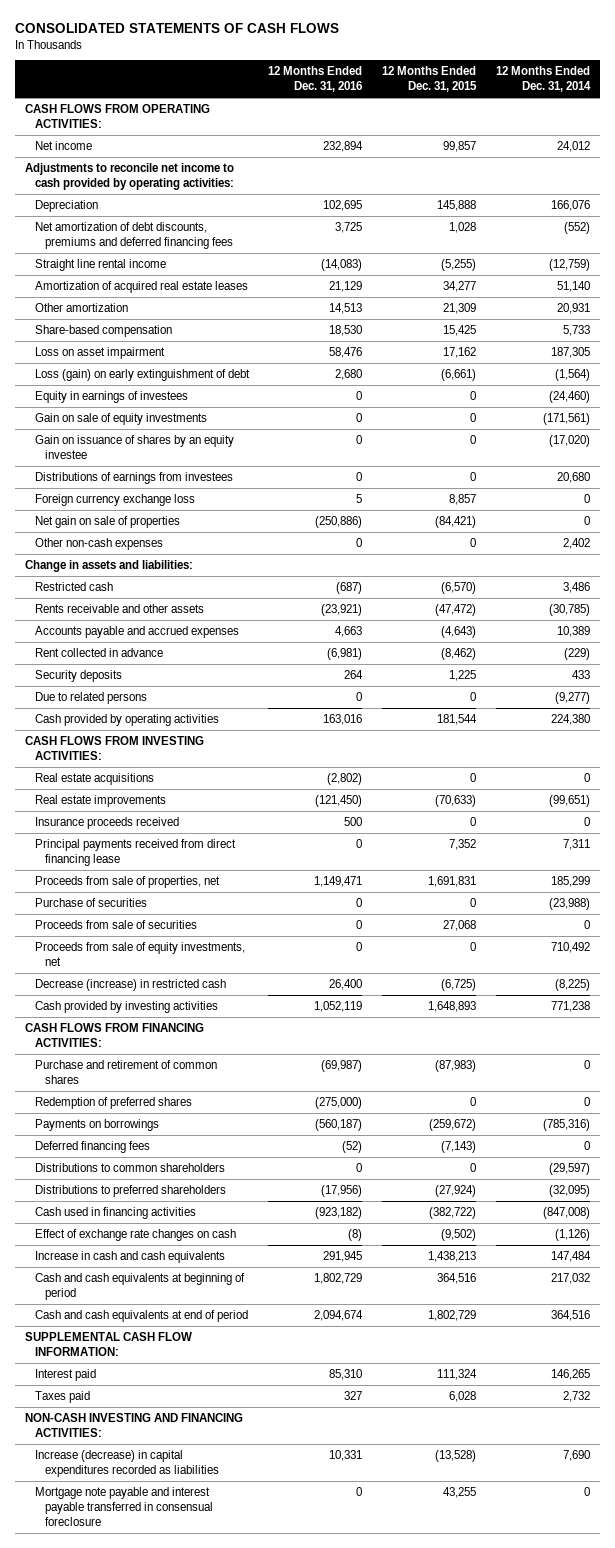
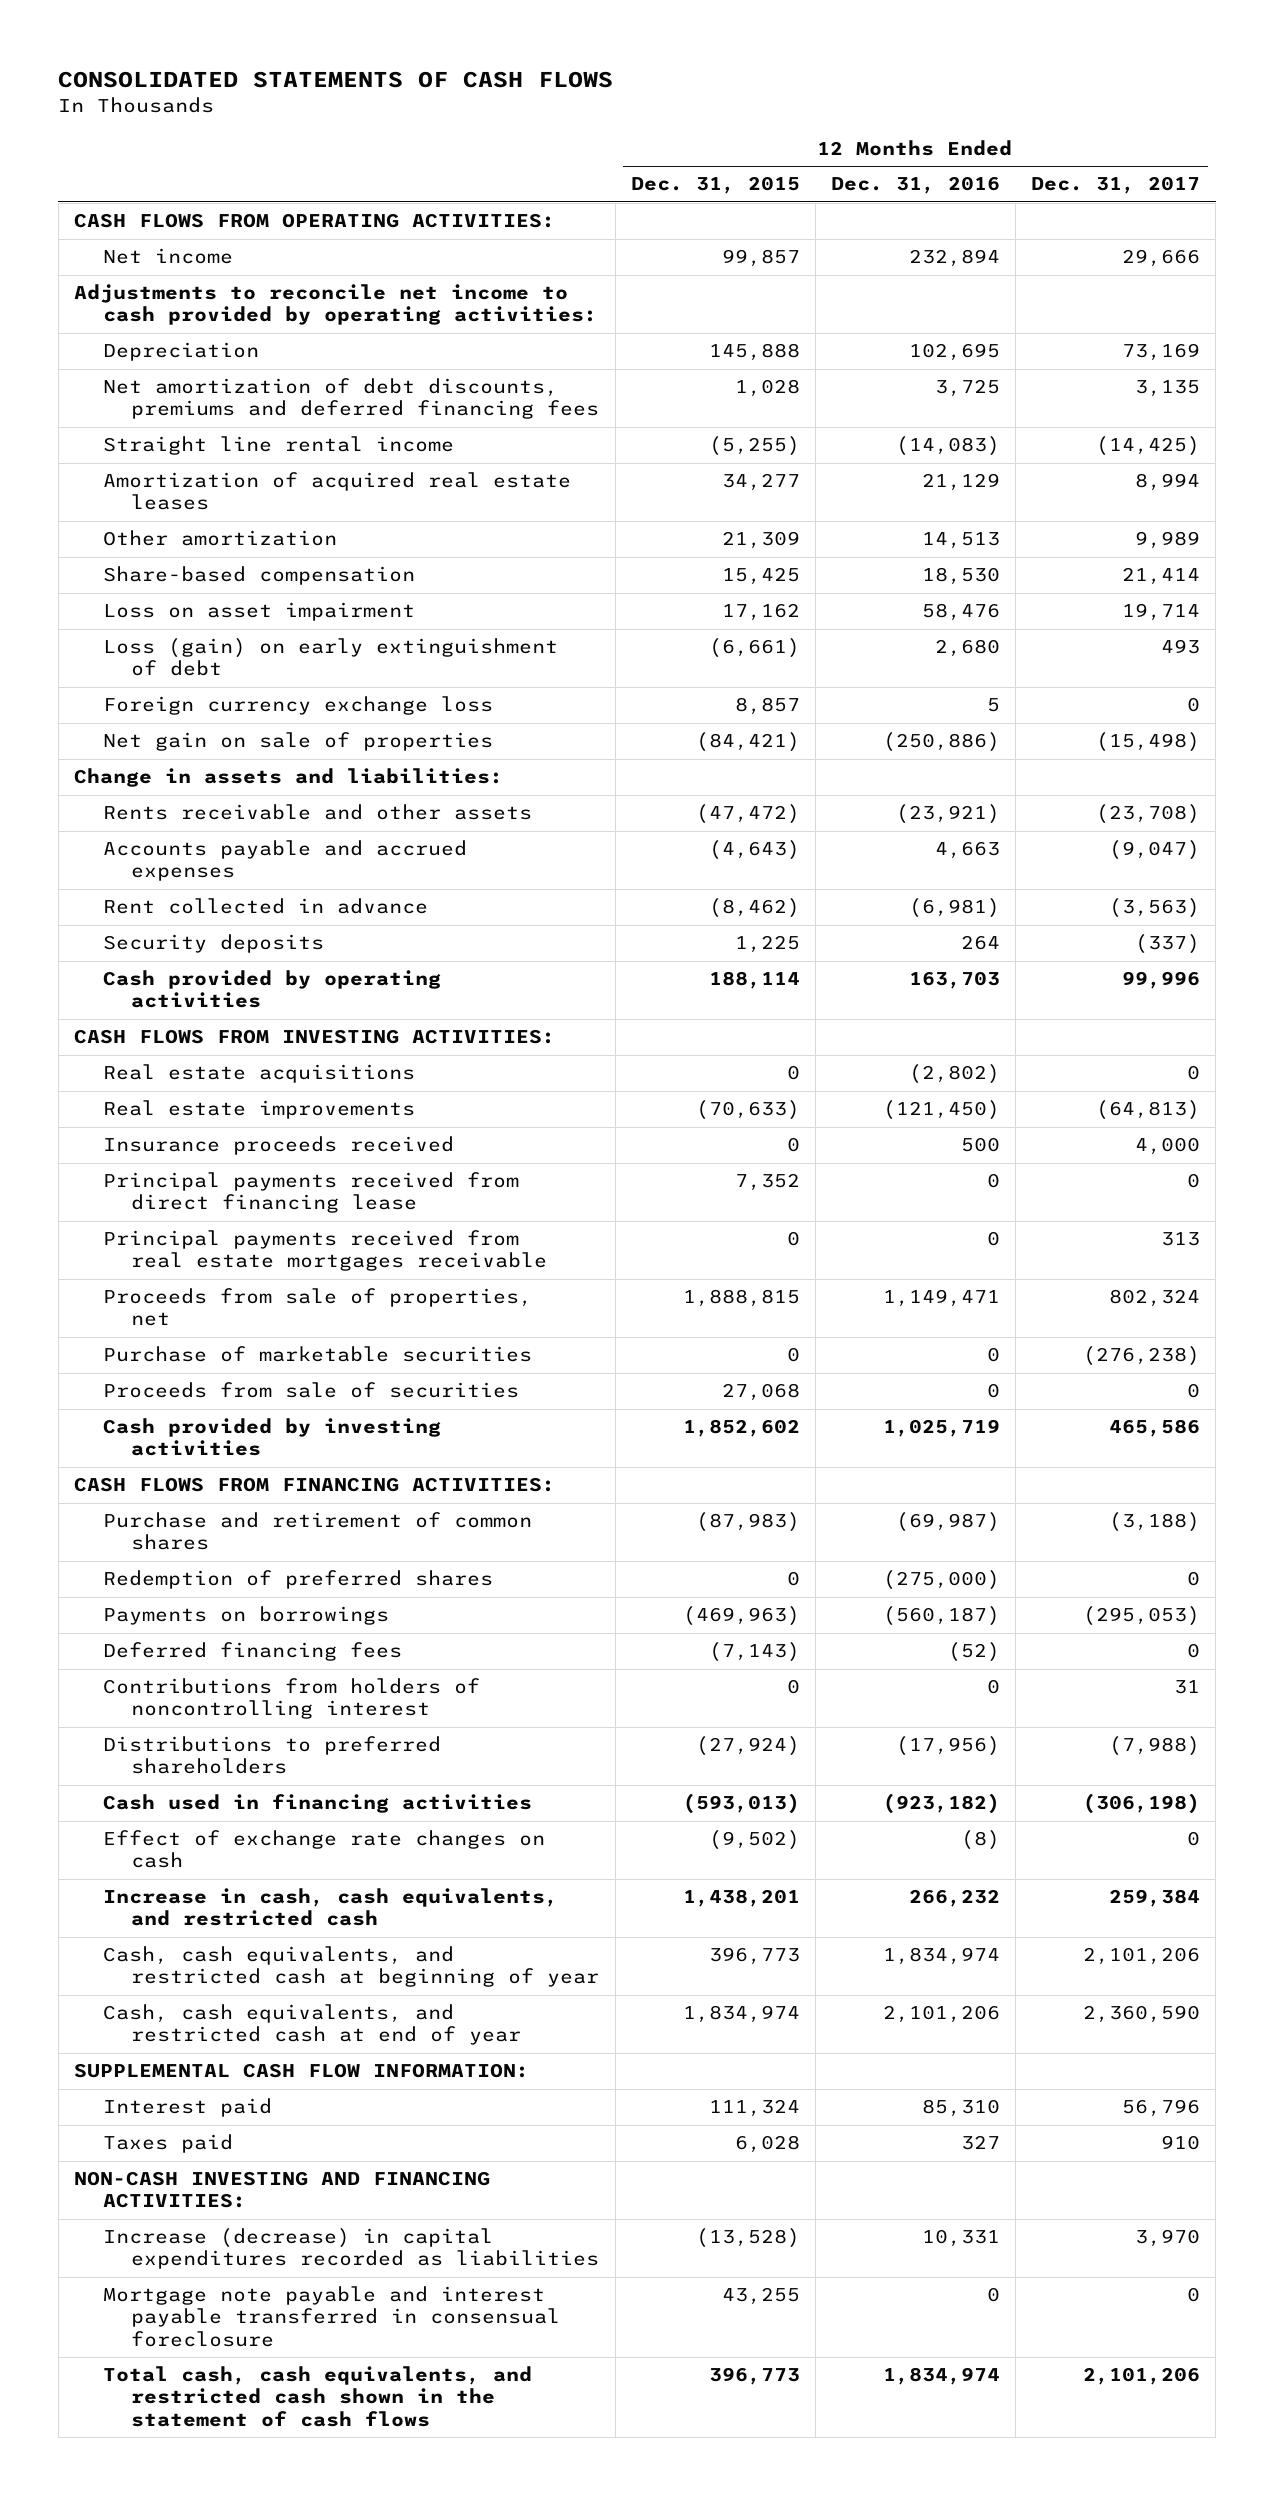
- | 12 Months Ended Dec. 31, 2016 | 12 Months Ended Dec. 31, 2015 | 12 Months Ended Dec. 31, 2014
+ | 12 Months Ended Dec. 31, 2015 | 12 Months Ended Dec. 31, 2016 | 12 Months Ended Dec. 31, 2017
- Equity in earnings of investees | 0 | 0 | (24,460)
- Gain on sale of equity investments | 0 | 0 | (171,561)
- Gain on issuance of shares by an equity investee | 0 | 0 | (17,020)
- Distributions of earnings from investees | 0 | 0 | 20,680
- Other non-cash expenses | 0 | 0 | 2,402
- Restricted cash | (687) | (6,570) | 3,486
- Due to related persons | 0 | 0 | (9,277)
- Cash provided by operating activities | 163,016 | 181,544 | 224,380
+ Cash provided by operating activities | 188,114 | 163,703 | 99,996
- Proceeds from sale of properties, net | 1,149,471 | 1,691,831 | 185,299
- Purchase of securities | 0 | 0 | (23,988)
+ Principal payments received from real estate mortgages receivable | 0 | 0 | 313
+ Proceeds from sale of properties, net | 1,888,815 | 1,149,471 | 802,324
+ Purchase of marketable securities | 0 | 0 | (276,238)
- Proceeds from sale of equity investments, net | 0 | 0 | 710,492
- Decrease (increase) in restricted cash | 26,400 | (6,725) | (8,225)
- Cash provided by investing activities | 1,052,119 | 1,648,893 | 771,238
+ Cash provided by investing activities | 1,852,602 | 1,025,719 | 465,586
- Payments on borrowings | (560,187) | (259,672) | (785,316)
+ Payments on borrowings | (469,963) | (560,187) | (295,053)
- Distributions to common shareholders | 0 | 0 | (29,597)
+ Contributions from holders of noncontrolling interest | 0 | 0 | 31
- Cash used in financing activities | (923,182) | (382,722) | (847,008)
+ Cash used in financing activities | (593,013) | (923,182) | (306,198)
- Increase in cash and cash equivalents | 291,945 | 1,438,213 | 147,484
- Cash and cash equivalents at beginning of period | 1,802,729 | 364,516 | 217,032
- Cash and cash equivalents at end of period | 2,094,674 | 1,802,729 | 364,516
+ Increase in cash, cash equivalents, and restricted cash | 1,438,201 | 266,232 | 259,384
+ Cash, cash equivalents, and restricted cash at beginning of year | 396,773 | 1,834,974 | 2,101,206
+ Cash, cash equivalents, and restricted cash at end of year | 1,834,974 | 2,101,206 | 2,360,590
+ Total cash, cash equivalents, and restricted cash shown in the statement of cash flows | 396,773 | 1,834,974 | 2,101,206

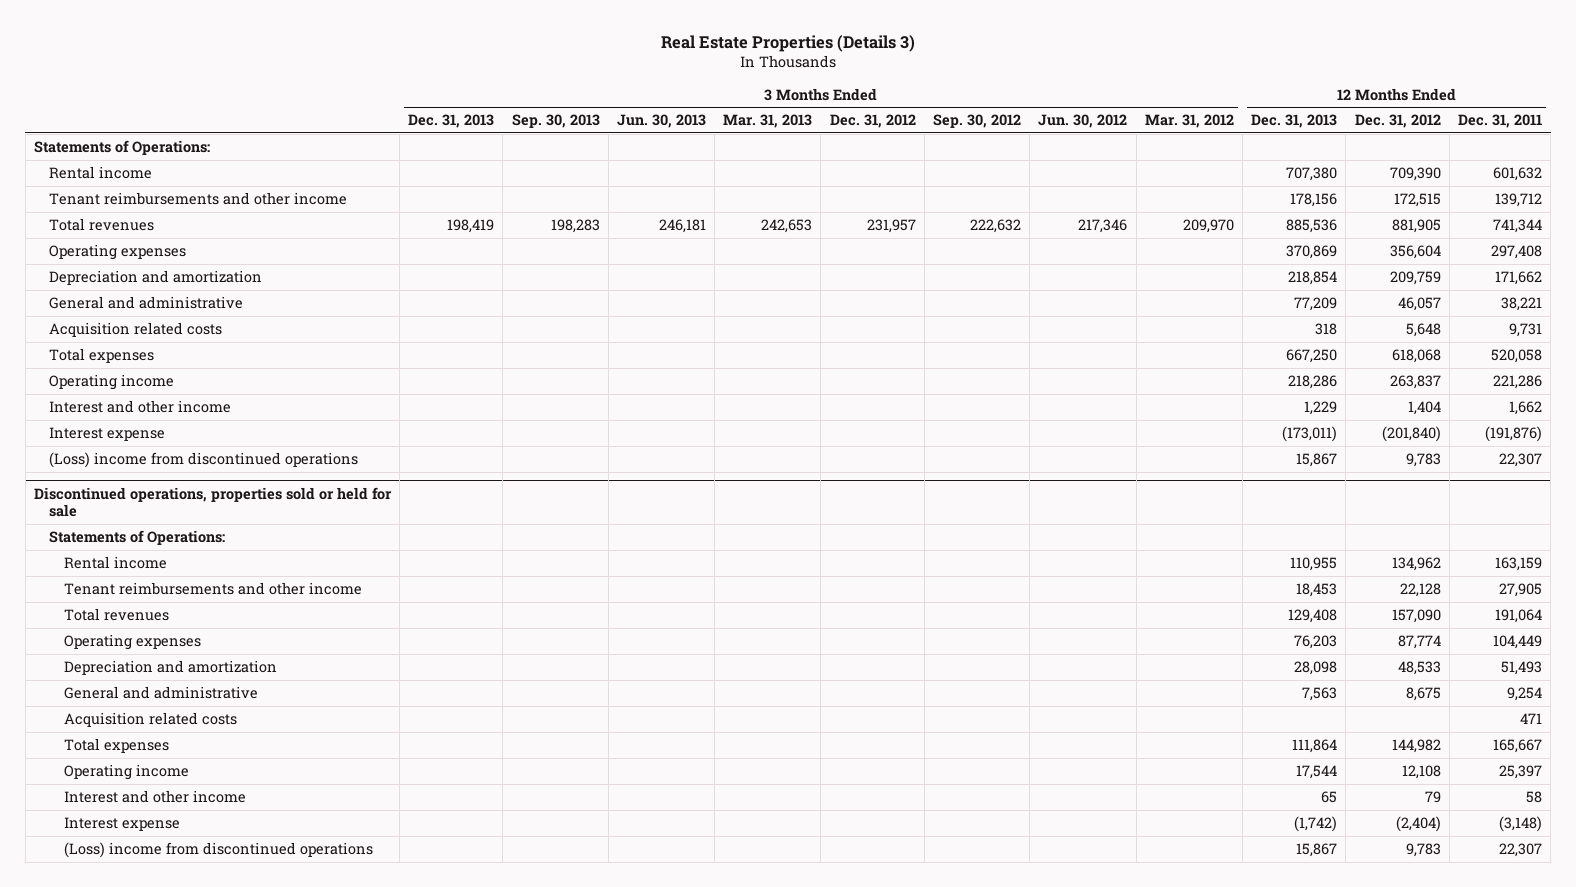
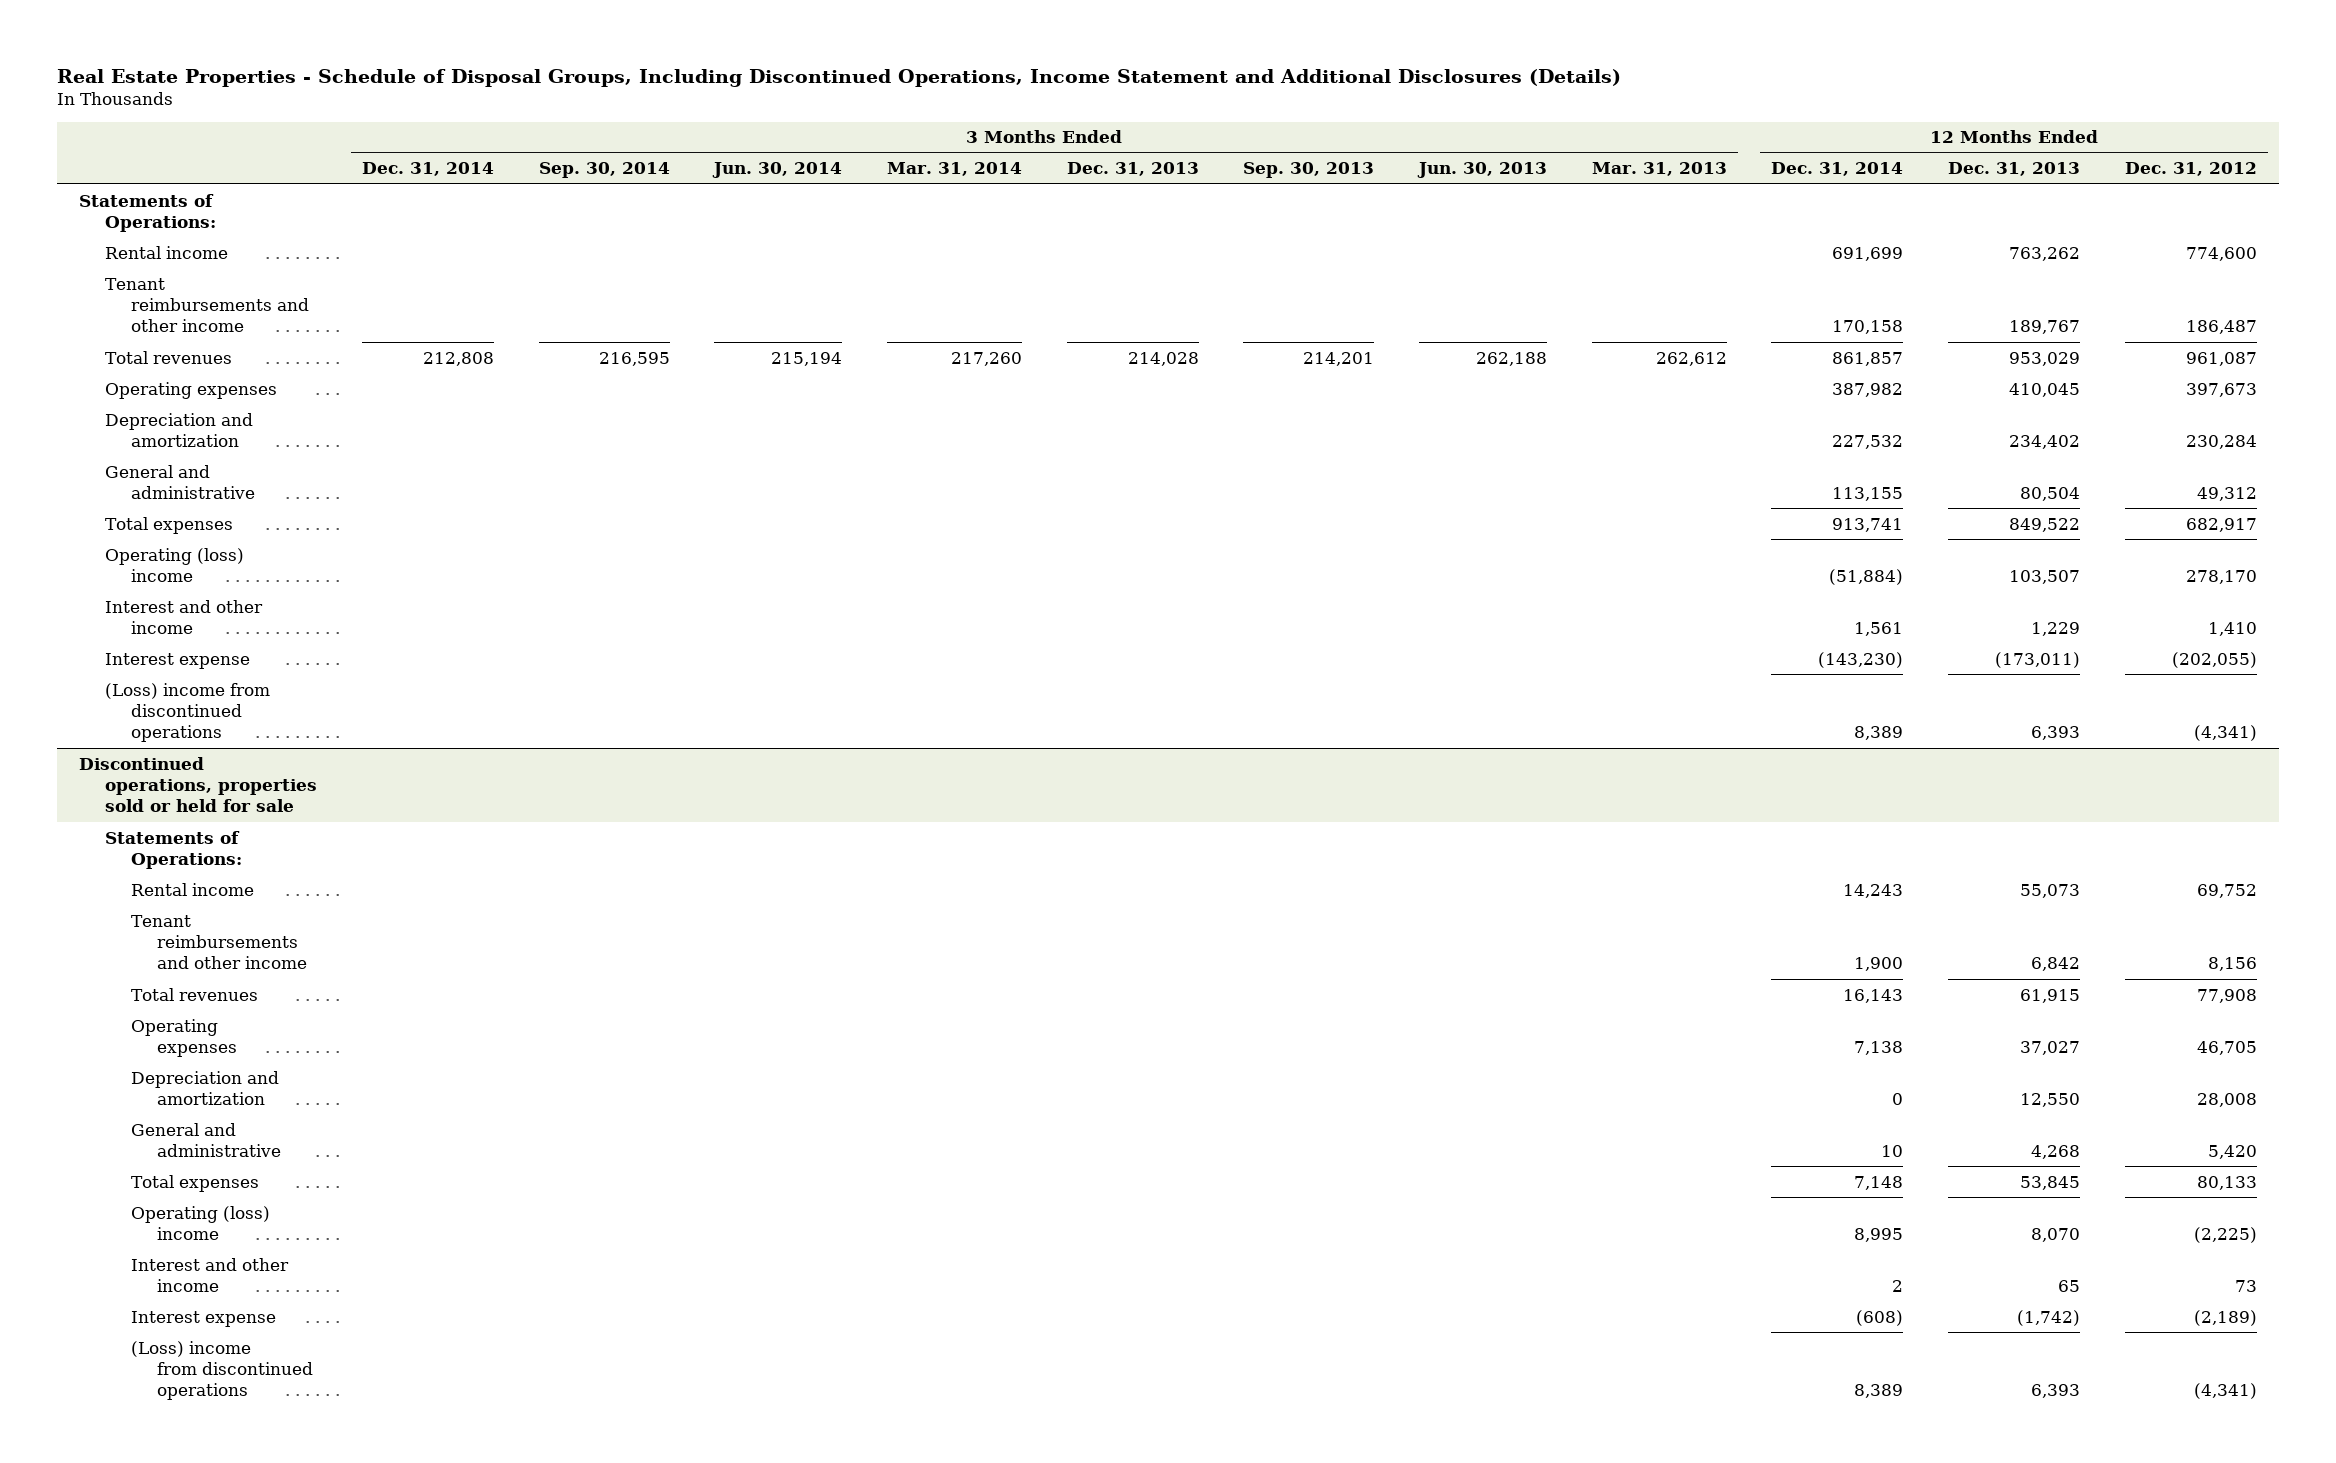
- Real Estate Properties (Details 3)
+ Real Estate Properties - Schedule of Disposal Groups, Including Discontinued Operations, Income Statement and Additional Disclosures (Details)
- | 3 Months Ended Dec. 31, 2013 | 3 Months Ended Sep. 30, 2013 | 3 Months Ended Jun. 30, 2013 | 3 Months Ended Mar. 31, 2013 | 3 Months Ended Dec. 31, 2012 | 3 Months Ended Sep. 30, 2012 | 3 Months Ended Jun. 30, 2012 | 3 Months Ended Mar. 31, 2012 | 12 Months Ended Dec. 31, 2013 | 12 Months Ended Dec. 31, 2012 | 12 Months Ended Dec. 31, 2011
+ | 3 Months Ended Dec. 31, 2014 | 3 Months Ended Sep. 30, 2014 | 3 Months Ended Jun. 30, 2014 | 3 Months Ended Mar. 31, 2014 | 3 Months Ended Dec. 31, 2013 | 3 Months Ended Sep. 30, 2013 | 3 Months Ended Jun. 30, 2013 | 3 Months Ended Mar. 31, 2013 | 12 Months Ended Dec. 31, 2014 | 12 Months Ended Dec. 31, 2013 | 12 Months Ended Dec. 31, 2012
- Rental income | | | | | | | | | 707,380 | 709,390 | 601,632
- Tenant reimbursements and other income | | | | | | | | | 178,156 | 172,515 | 139,712
- Total revenues | 198,419 | 198,283 | 246,181 | 242,653 | 231,957 | 222,632 | 217,346 | 209,970 | 885,536 | 881,905 | 741,344
- Operating expenses | | | | | | | | | 370,869 | 356,604 | 297,408
- Depreciation and amortization | | | | | | | | | 218,854 | 209,759 | 171,662
- General and administrative | | | | | | | | | 77,209 | 46,057 | 38,221
- Acquisition related costs | | | | | | | | | 318 | 5,648 | 9,731
- Total expenses | | | | | | | | | 667,250 | 618,068 | 520,058
- Operating income | | | | | | | | | 218,286 | 263,837 | 221,286
- Interest and other income | | | | | | | | | 1,229 | 1,404 | 1,662
- Interest expense | | | | | | | | | (173,011) | (201,840) | (191,876)
- (Loss) income from discontinued operations | | | | | | | | | 15,867 | 9,783 | 22,307
+ Rental income | | | | | | | | | 691,699 | 763,262 | 774,600
+ Tenant reimbursements and other income | | | | | | | | | 170,158 | 189,767 | 186,487
+ Total revenues | 212,808 | 216,595 | 215,194 | 217,260 | 214,028 | 214,201 | 262,188 | 262,612 | 861,857 | 953,029 | 961,087
+ Operating expenses | | | | | | | | | 387,982 | 410,045 | 397,673
+ Depreciation and amortization | | | | | | | | | 227,532 | 234,402 | 230,284
+ General and administrative | | | | | | | | | 113,155 | 80,504 | 49,312
+ Total expenses | | | | | | | | | 913,741 | 849,522 | 682,917
+ Operating (loss) income | | | | | | | | | (51,884) | 103,507 | 278,170
+ Interest and other income | | | | | | | | | 1,561 | 1,229 | 1,410
+ Interest expense | | | | | | | | | (143,230) | (173,011) | (202,055)
+ (Loss) income from discontinued operations | | | | | | | | | 8,389 | 6,393 | (4,341)
@ Discontinued operations, properties sold or held for sale
- Rental income | | | | | | | | | 110,955 | 134,962 | 163,159
- Tenant reimbursements and other income | | | | | | | | | 18,453 | 22,128 | 27,905
- Total revenues | | | | | | | | | 129,408 | 157,090 | 191,064
- Operating expenses | | | | | | | | | 76,203 | 87,774 | 104,449
- Depreciation and amortization | | | | | | | | | 28,098 | 48,533 | 51,493
- General and administrative | | | | | | | | | 7,563 | 8,675 | 9,254
- Acquisition related costs | | | | | | | | | | | 471
- Total expenses | | | | | | | | | 111,864 | 144,982 | 165,667
- Operating income | | | | | | | | | 17,544 | 12,108 | 25,397
- Interest and other income | | | | | | | | | 65 | 79 | 58
- Interest expense | | | | | | | | | (1,742) | (2,404) | (3,148)
- (Loss) income from discontinued operations | | | | | | | | | 15,867 | 9,783 | 22,307
+ Rental income | | | | | | | | | 14,243 | 55,073 | 69,752
+ Tenant reimbursements and other income | | | | | | | | | 1,900 | 6,842 | 8,156
+ Total revenues | | | | | | | | | 16,143 | 61,915 | 77,908
+ Operating expenses | | | | | | | | | 7,138 | 37,027 | 46,705
+ Depreciation and amortization | | | | | | | | | 0 | 12,550 | 28,008
+ General and administrative | | | | | | | | | 10 | 4,268 | 5,420
+ Total expenses | | | | | | | | | 7,148 | 53,845 | 80,133
+ Operating (loss) income | | | | | | | | | 8,995 | 8,070 | (2,225)
+ Interest and other income | | | | | | | | | 2 | 65 | 73
+ Interest expense | | | | | | | | | (608) | (1,742) | (2,189)
+ (Loss) income from discontinued operations | | | | | | | | | 8,389 | 6,393 | (4,341)

